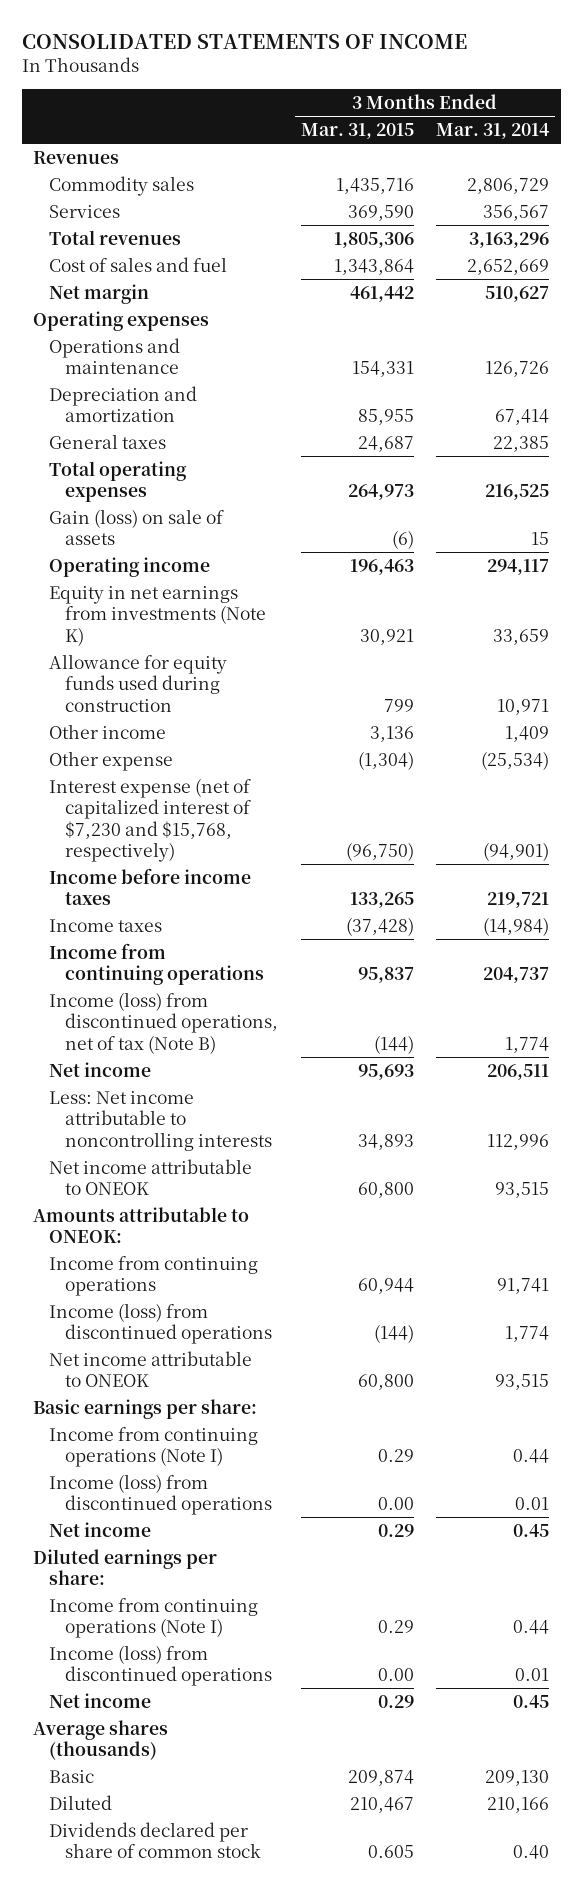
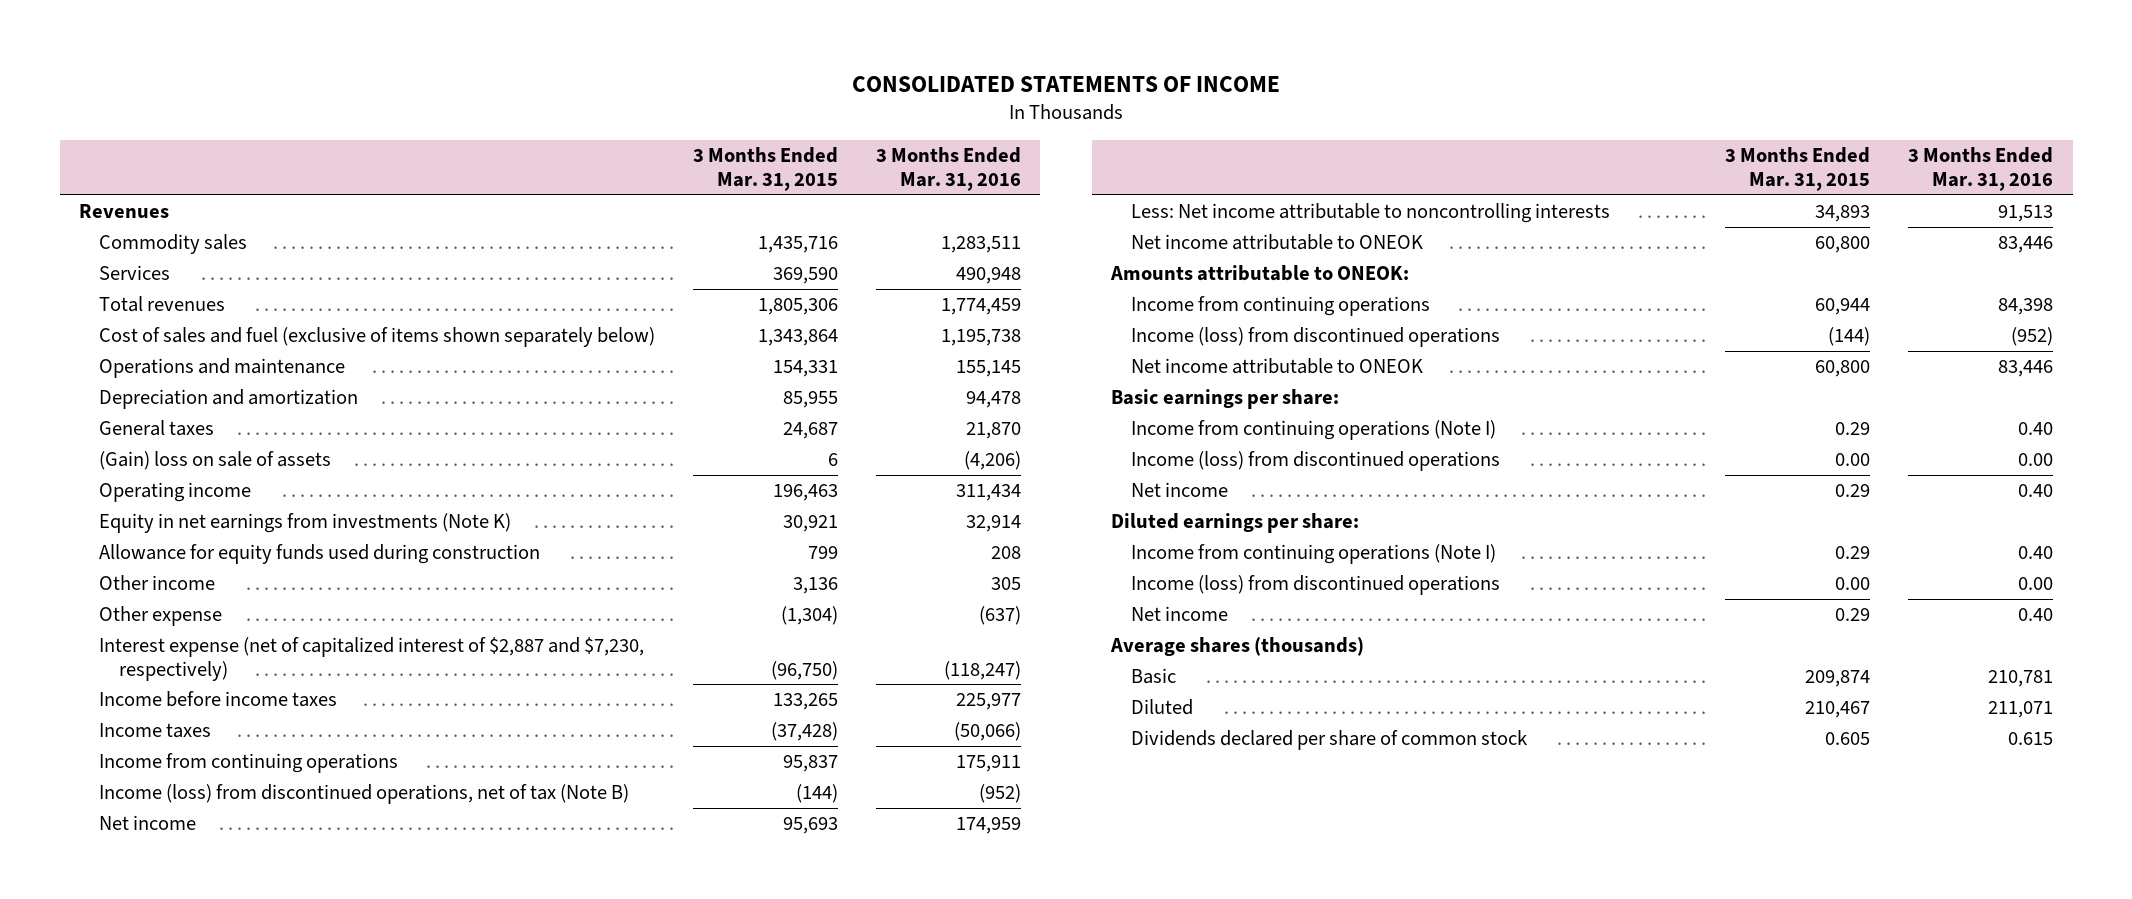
- | 3 Months Ended Mar. 31, 2015 | 3 Months Ended Mar. 31, 2014
+ | 3 Months Ended Mar. 31, 2015 | 3 Months Ended Mar. 31, 2016
- Cost of sales and fuel | 1,343,864 | 2,652,669
- Net margin | 461,442 | 510,627
- Operating expenses
+ Cost of sales and fuel (exclusive of items shown separately below) | 1,343,864 | 1,195,738
- Total operating expenses | 264,973 | 216,525
- Gain (loss) on sale of assets | (6) | 15
+ (Gain) loss on sale of assets | 6 | (4,206)
- Interest expense (net of capitalized interest of $7,230 and $15,768, respectively) | (96,750) | (94,901)
+ Interest expense (net of capitalized interest of $2,887 and $7,230, respectively) | (96,750) | (118,247)

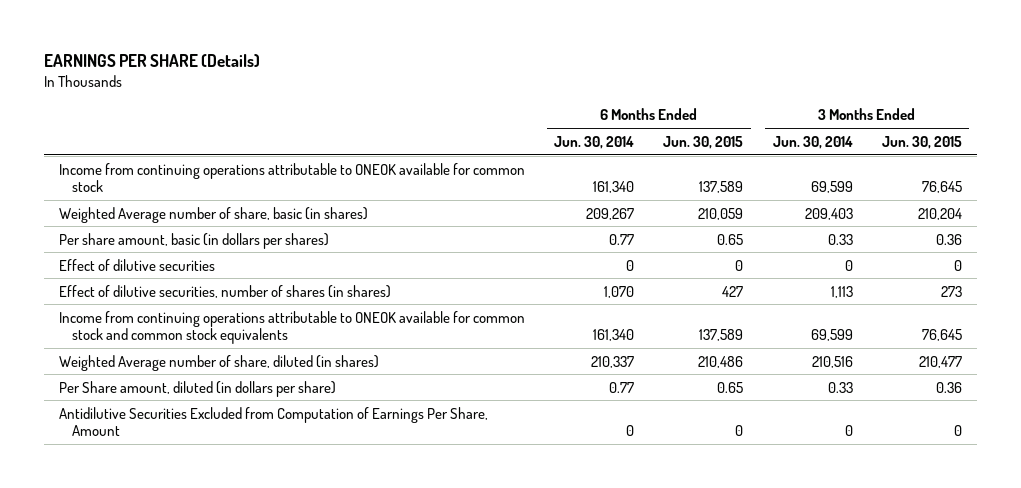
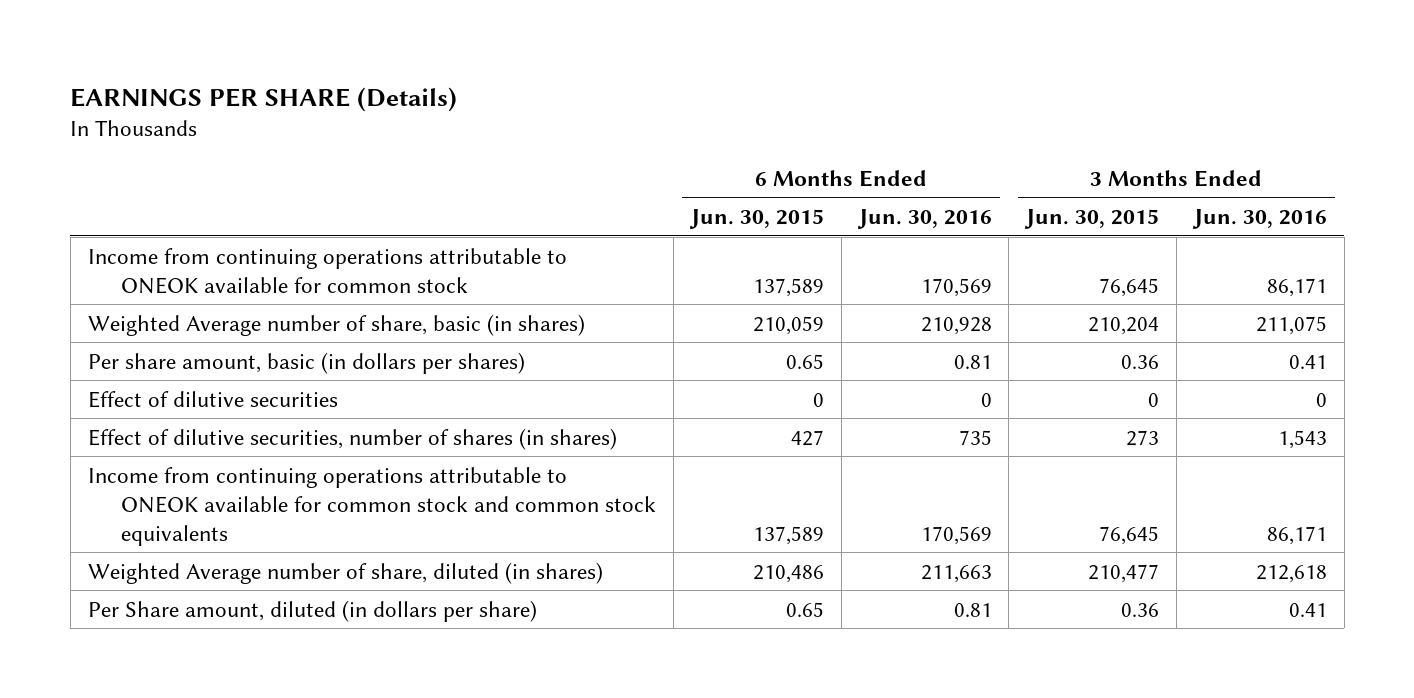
- | 6 Months Ended Jun. 30, 2014 | 6 Months Ended Jun. 30, 2015 | 3 Months Ended Jun. 30, 2014 | 3 Months Ended Jun. 30, 2015
+ | 6 Months Ended Jun. 30, 2015 | 6 Months Ended Jun. 30, 2016 | 3 Months Ended Jun. 30, 2015 | 3 Months Ended Jun. 30, 2016
- Antidilutive Securities Excluded from Computation of Earnings Per Share, Amount | 0 | 0 | 0 | 0

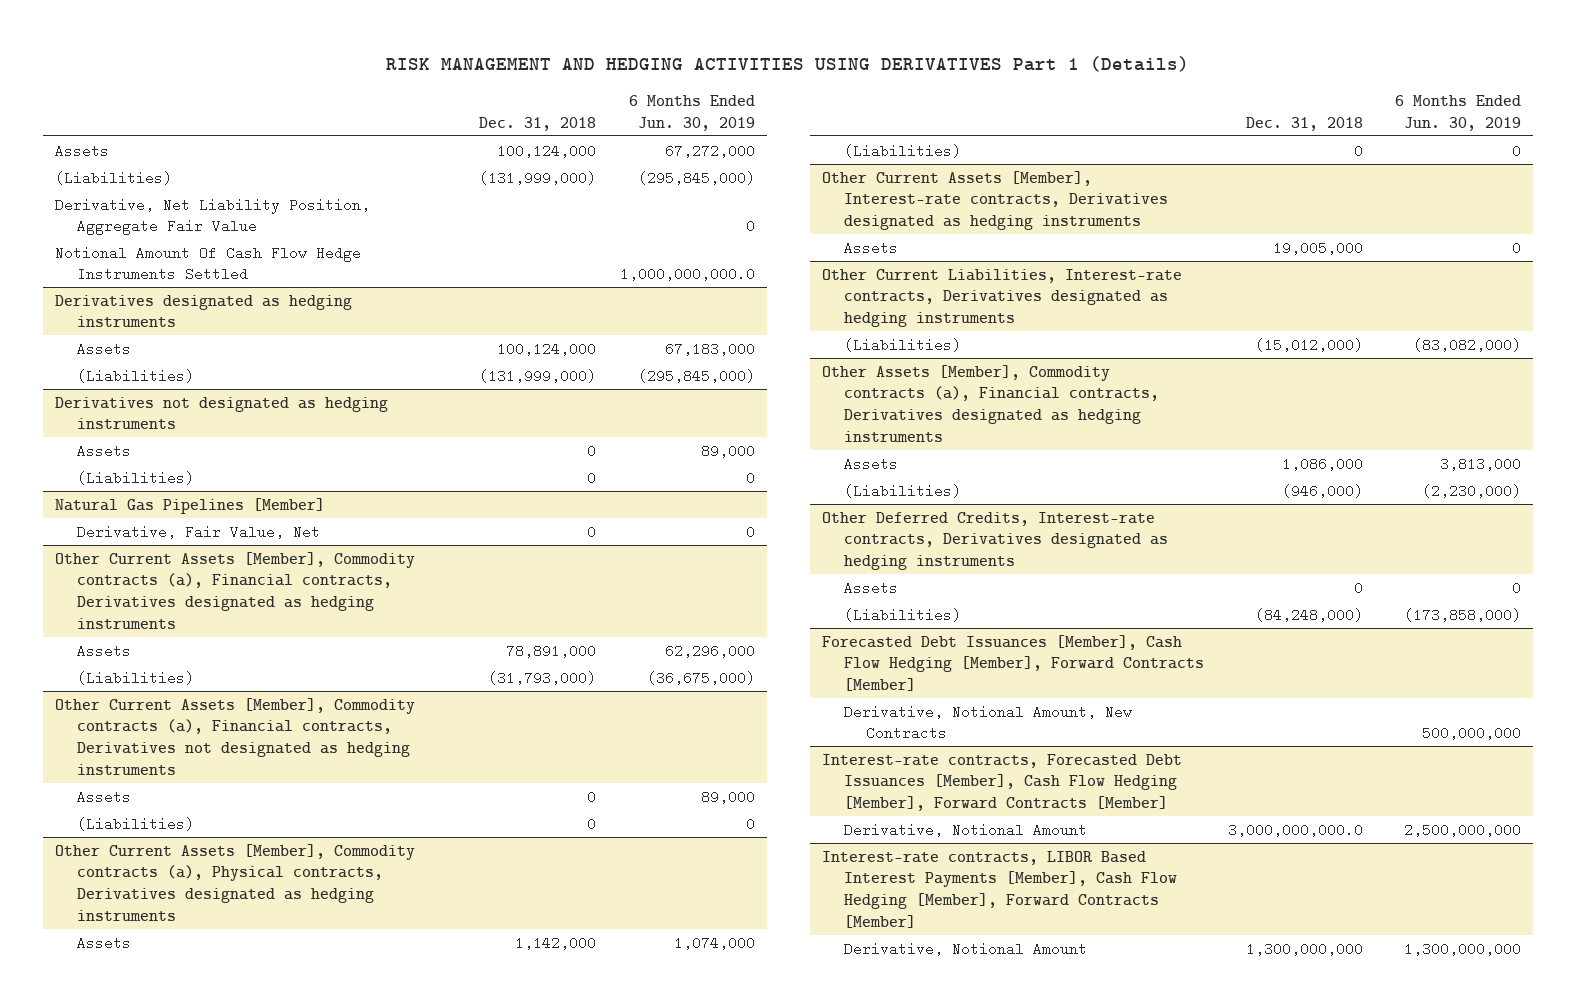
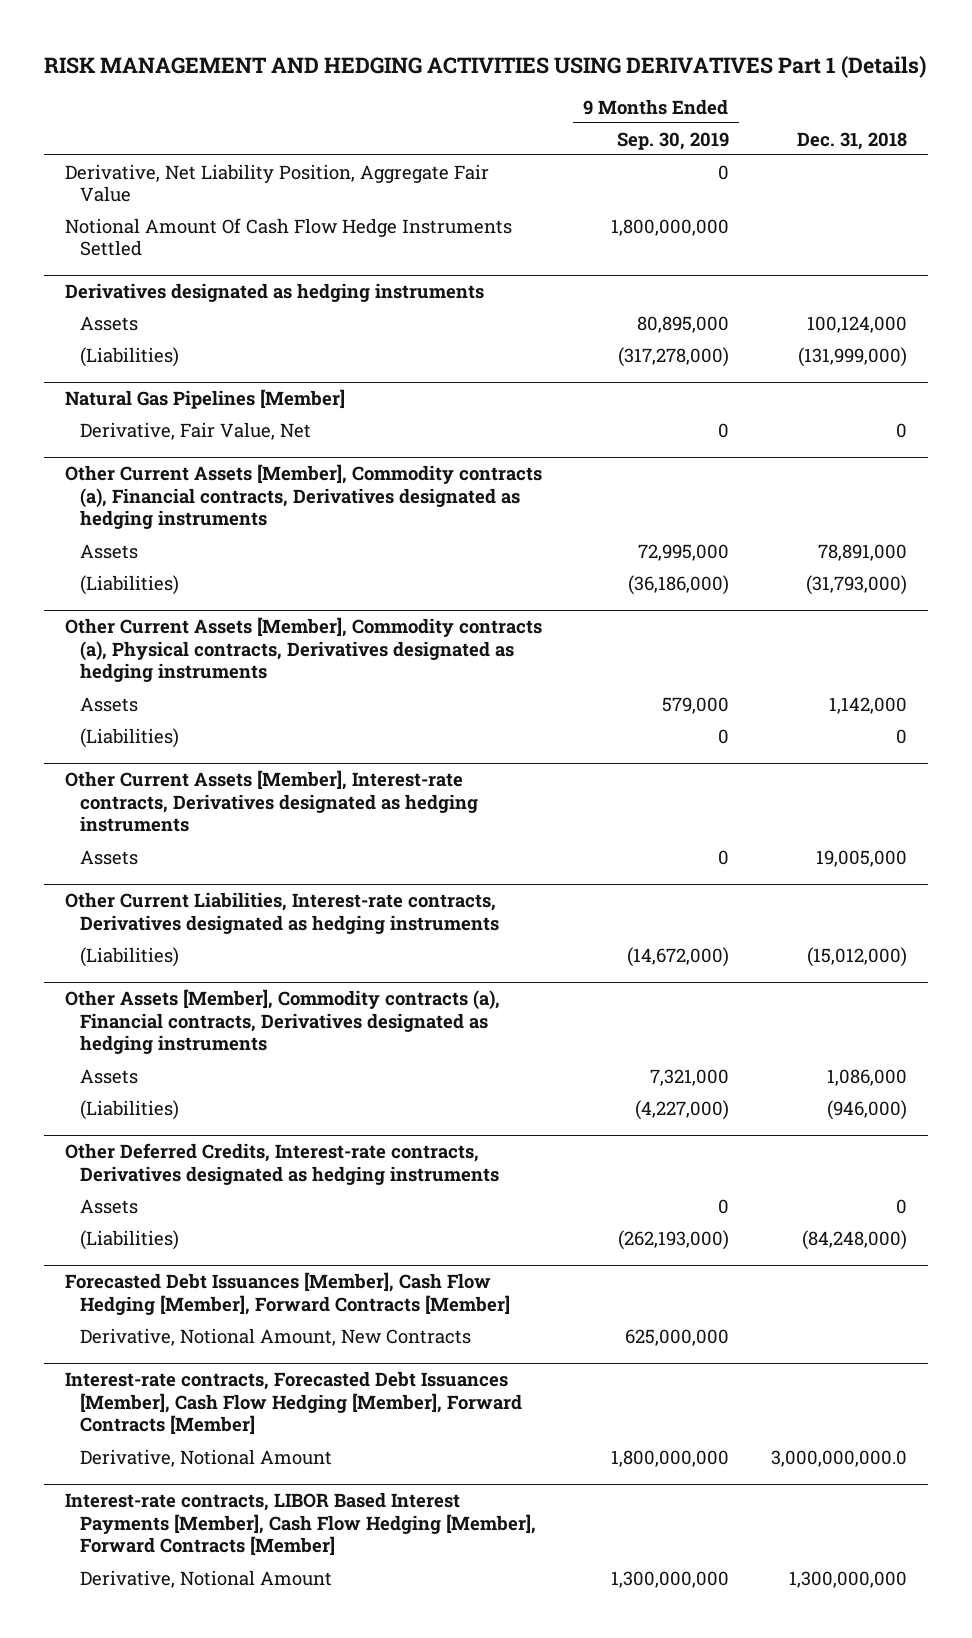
- | Dec. 31, 2018 | 6 Months Ended Jun. 30, 2019
+ | 9 Months Ended Sep. 30, 2019 | Dec. 31, 2018
- Assets | 100,124,000 | 67,272,000
- (Liabilities) | (131,999,000) | (295,845,000)
- Derivatives not designated as hedging instruments
- Assets | 0 | 89,000
- (Liabilities) | 0 | 0
- Other Current Assets [Member], Commodity contracts (a), Financial contracts, Derivatives not designated as hedging instruments
- Assets | 0 | 89,000
- (Liabilities) | 0 | 0

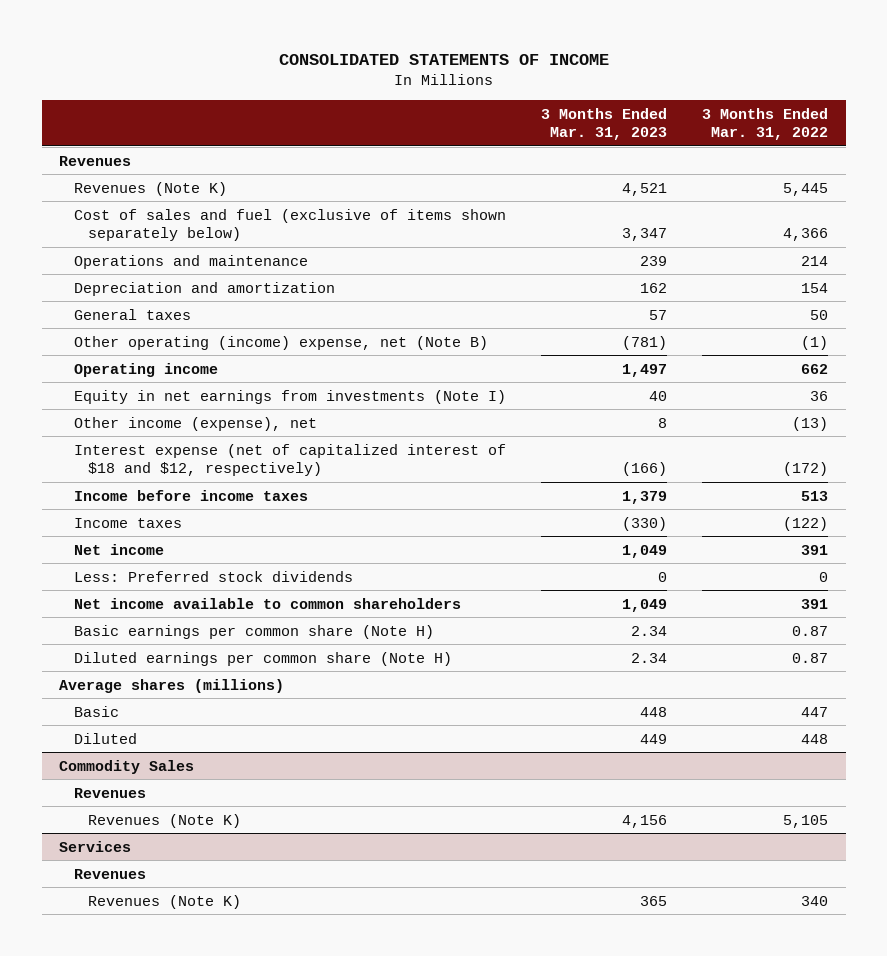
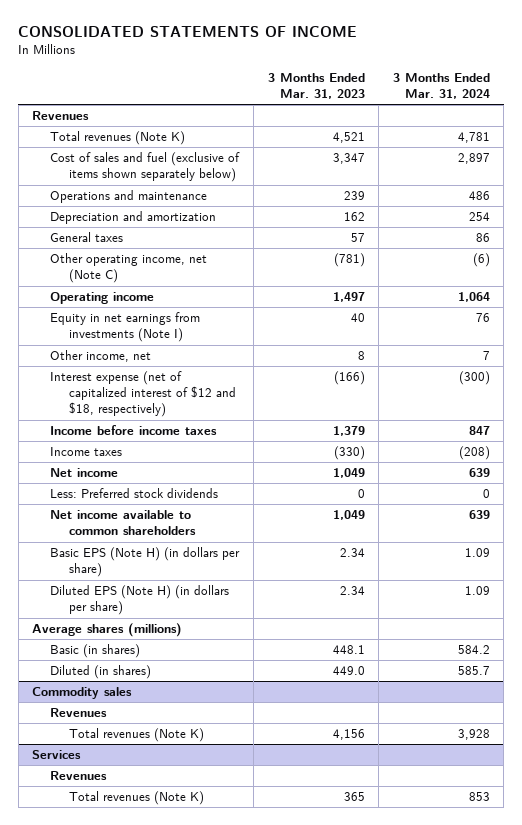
- | 3 Months Ended Mar. 31, 2023 | 3 Months Ended Mar. 31, 2022
+ | 3 Months Ended Mar. 31, 2023 | 3 Months Ended Mar. 31, 2024
- Revenues (Note K) | 4,521 | 5,445
+ Total revenues (Note K) | 4,521 | 4,781
- Other operating (income) expense, net (Note B) | (781) | (1)
+ Other operating income, net (Note C) | (781) | (6)
- Other income (expense), net | 8 | (13)
- Interest expense (net of capitalized interest of $18 and $12, respectively) | (166) | (172)
+ Other income, net | 8 | 7
+ Interest expense (net of capitalized interest of $12 and $18, respectively) | (166) | (300)
- Basic earnings per common share (Note H) | 2.34 | 0.87
- Diluted earnings per common share (Note H) | 2.34 | 0.87
+ Basic EPS (Note H) (in dollars per share) | 2.34 | 1.09
+ Diluted EPS (Note H) (in dollars per share) | 2.34 | 1.09
- Basic | 448 | 447
- Diluted | 449 | 448
- Commodity Sales
+ Basic (in shares) | 448.1 | 584.2
+ Diluted (in shares) | 449.0 | 585.7
+ Commodity sales
- Revenues (Note K) | 4,156 | 5,105
+ Total revenues (Note K) | 4,156 | 3,928
@ Services
- Revenues (Note K) | 365 | 340
+ Total revenues (Note K) | 365 | 853

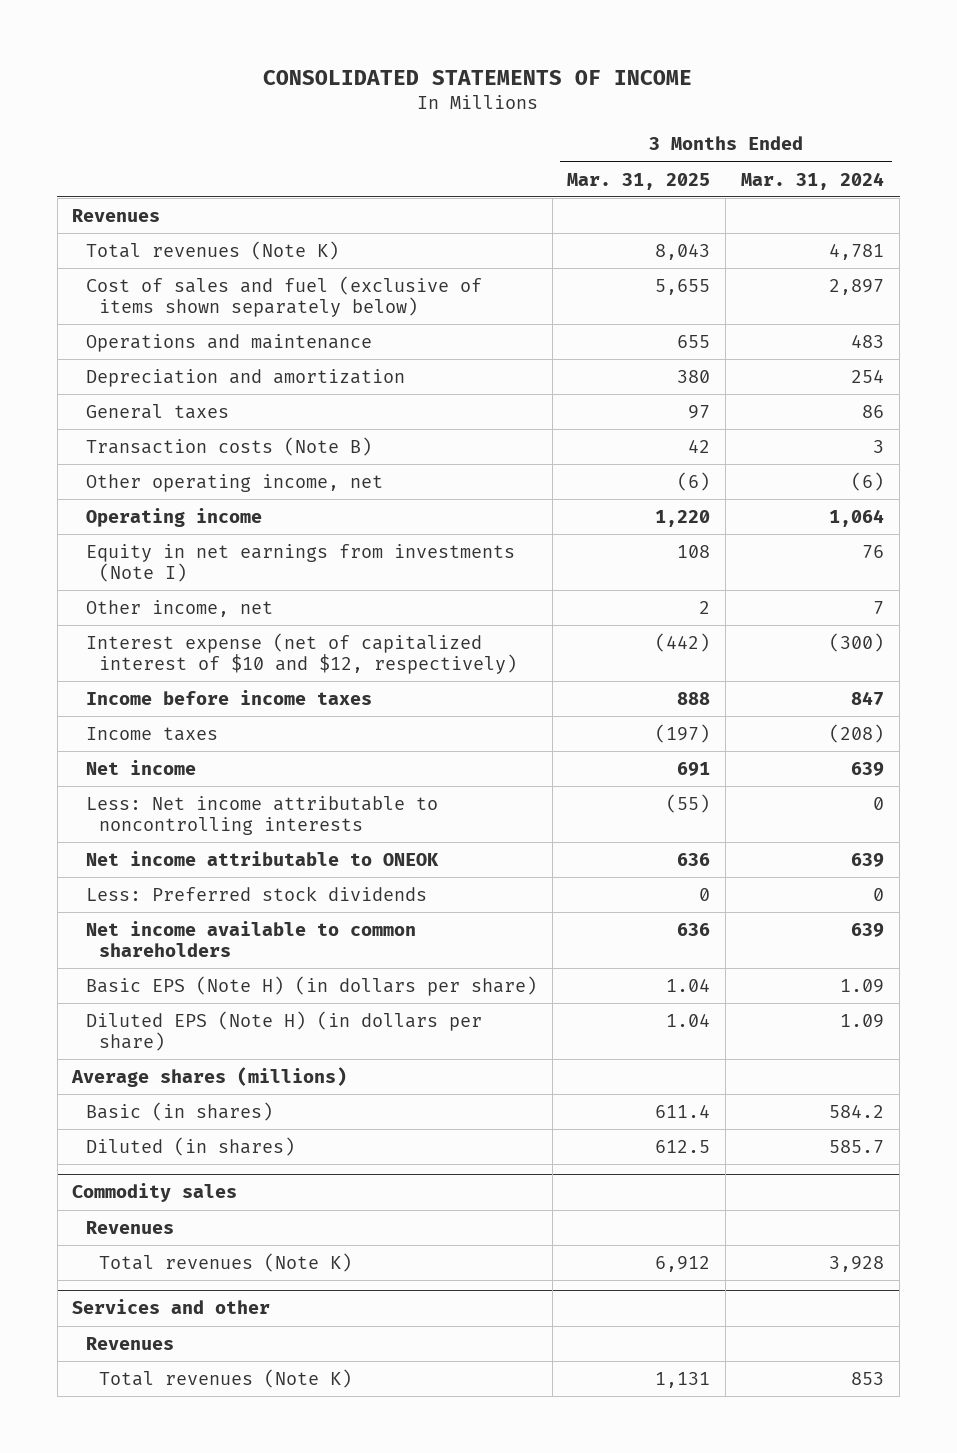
- | 3 Months Ended Mar. 31, 2023 | 3 Months Ended Mar. 31, 2024
+ | 3 Months Ended Mar. 31, 2025 | 3 Months Ended Mar. 31, 2024
- Operations and maintenance | 239 | 486
+ Operations and maintenance | 655 | 483
- Other operating income, net (Note C) | (781) | (6)
+ Transaction costs (Note B) | 42 | 3
+ Other operating income, net | (6) | (6)
- Interest expense (net of capitalized interest of $12 and $18, respectively) | (166) | (300)
+ Interest expense (net of capitalized interest of $10 and $12, respectively) | (442) | (300)
+ Less: Net income attributable to noncontrolling interests | (55) | 0
+ Net income attributable to ONEOK | 636 | 639
- Services
+ Services and other

